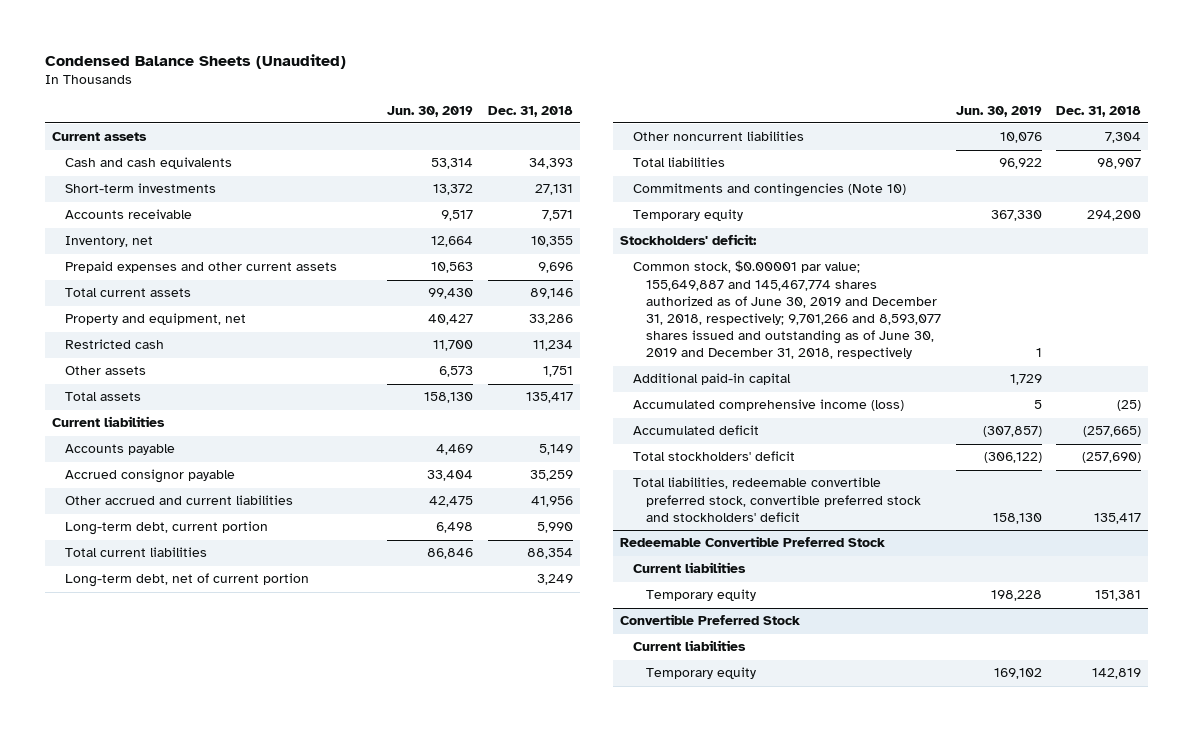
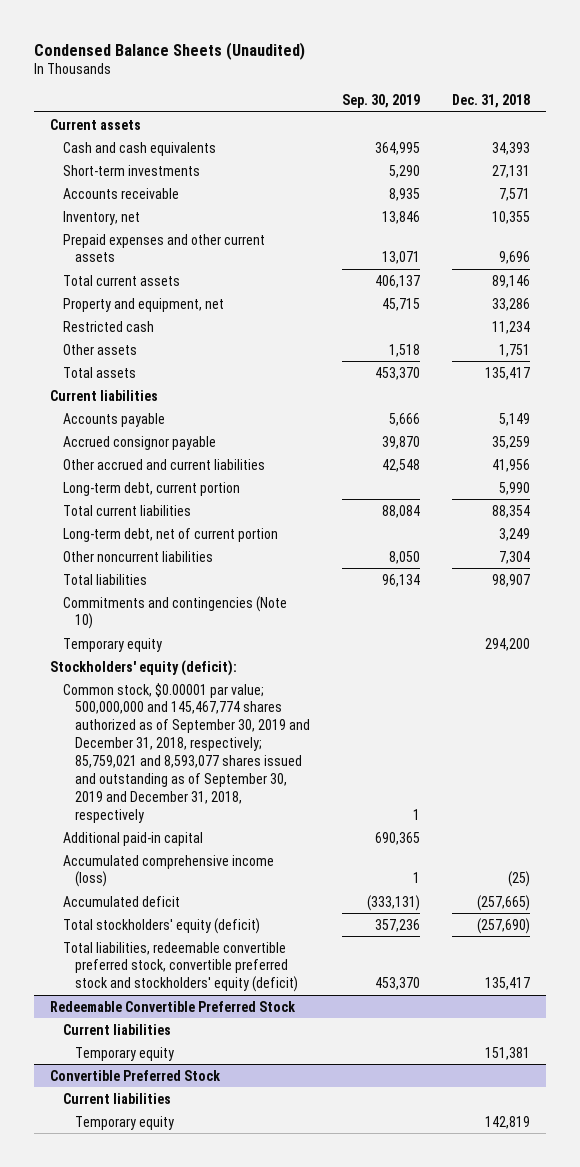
- | Jun. 30, 2019 | Dec. 31, 2018
+ | Sep. 30, 2019 | Dec. 31, 2018
- Stockholders' deficit:
- Common stock, $0.00001 par value; 155,649,887 and 145,467,774 shares authorized as of June 30, 2019 and December 31, 2018, respectively; 9,701,266 and 8,593,077 shares issued and outstanding as of June 30, 2019 and December 31, 2018, respectively | 1 |
+ Stockholders' equity (deficit):
+ Common stock, $0.00001 par value; 500,000,000 and 145,467,774 shares authorized as of September 30, 2019 and December 31, 2018, respectively; 85,759,021 and 8,593,077 shares issued and outstanding as of September 30, 2019 and December 31, 2018, respectively | 1 |
- Total stockholders' deficit | (306,122) | (257,690)
- Total liabilities, redeemable convertible preferred stock, convertible preferred stock and stockholders' deficit | 158,130 | 135,417
+ Total stockholders' equity (deficit) | 357,236 | (257,690)
+ Total liabilities, redeemable convertible preferred stock, convertible preferred stock and stockholders' equity (deficit) | 453,370 | 135,417

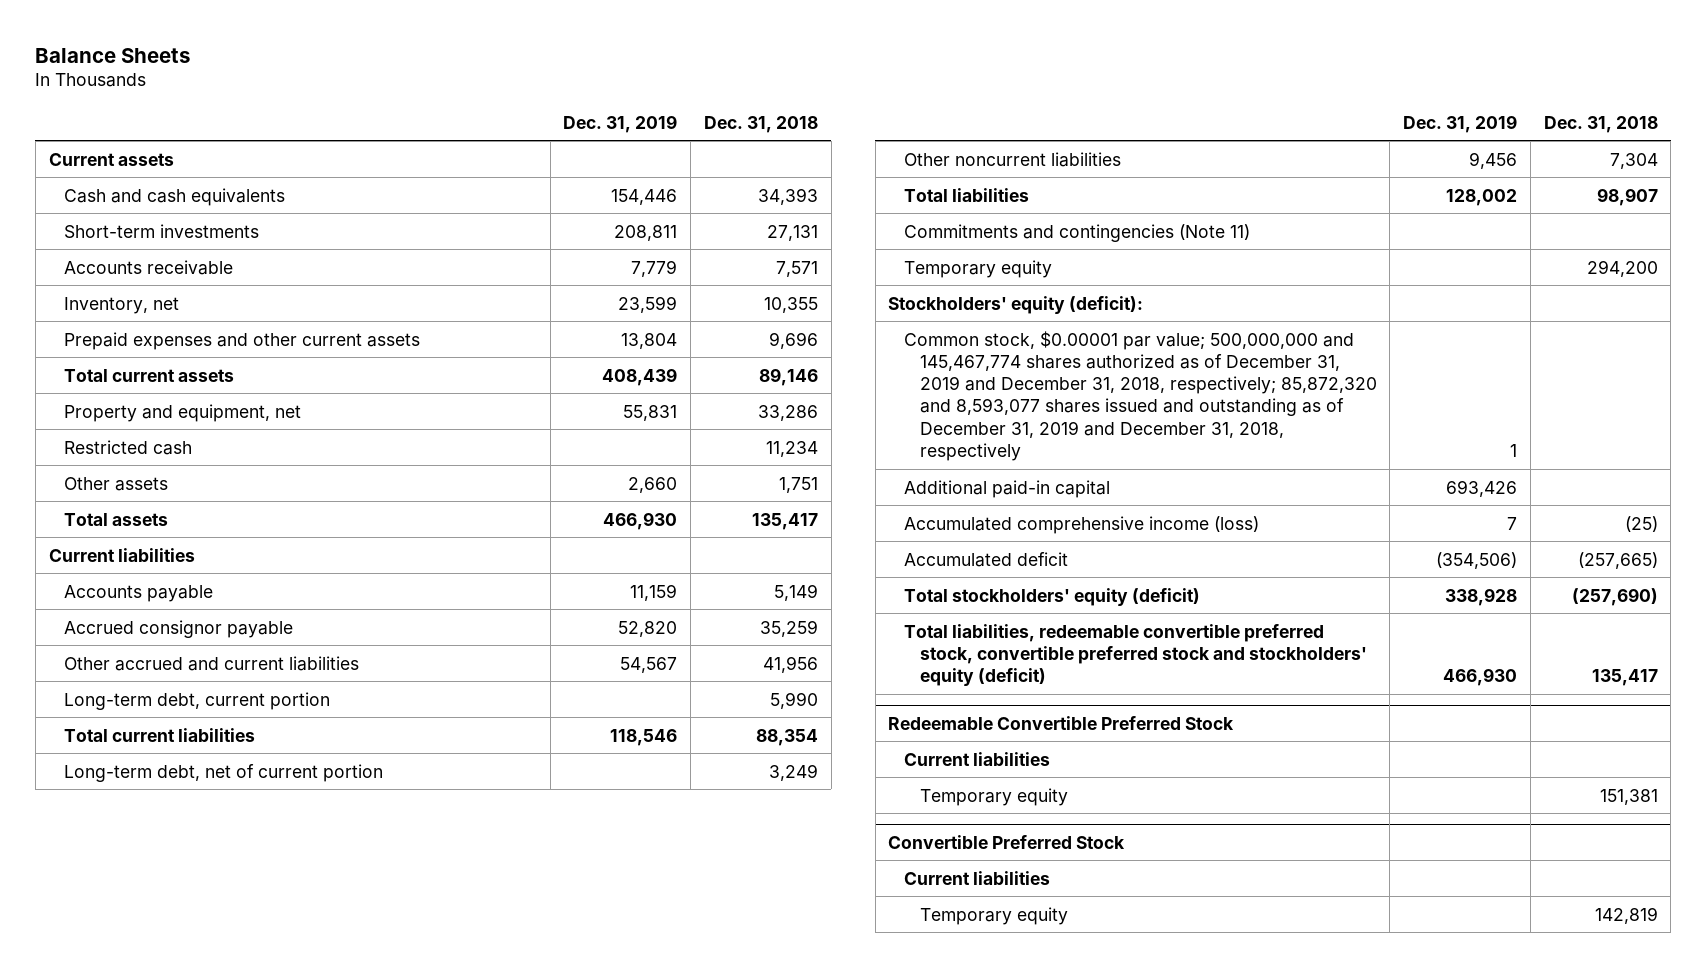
- Condensed Balance Sheets (Unaudited)
+ Balance Sheets
- | Sep. 30, 2019 | Dec. 31, 2018
+ | Dec. 31, 2019 | Dec. 31, 2018
- Commitments and contingencies (Note 10)
+ Commitments and contingencies (Note 11)
- Common stock, $0.00001 par value; 500,000,000 and 145,467,774 shares authorized as of September 30, 2019 and December 31, 2018, respectively; 85,759,021 and 8,593,077 shares issued and outstanding as of September 30, 2019 and December 31, 2018, respectively | 1 |
+ Common stock, $0.00001 par value; 500,000,000 and 145,467,774 shares authorized as of December 31, 2019 and December 31, 2018, respectively; 85,872,320 and 8,593,077 shares issued and outstanding as of December 31, 2019 and December 31, 2018, respectively | 1 |

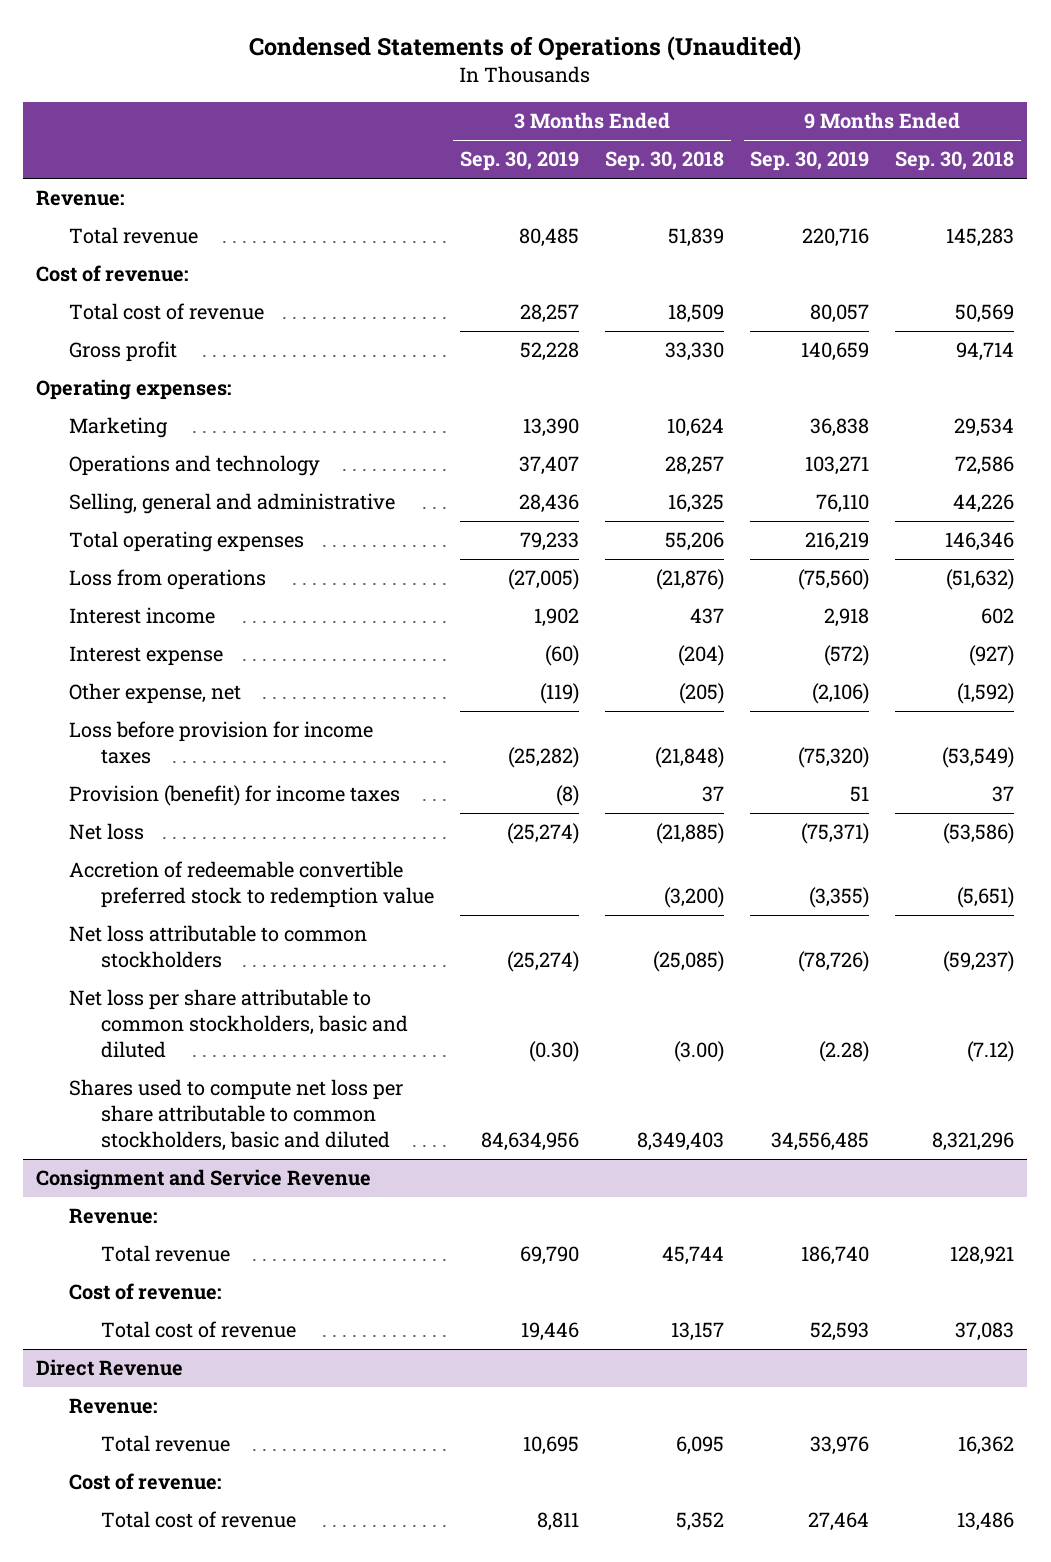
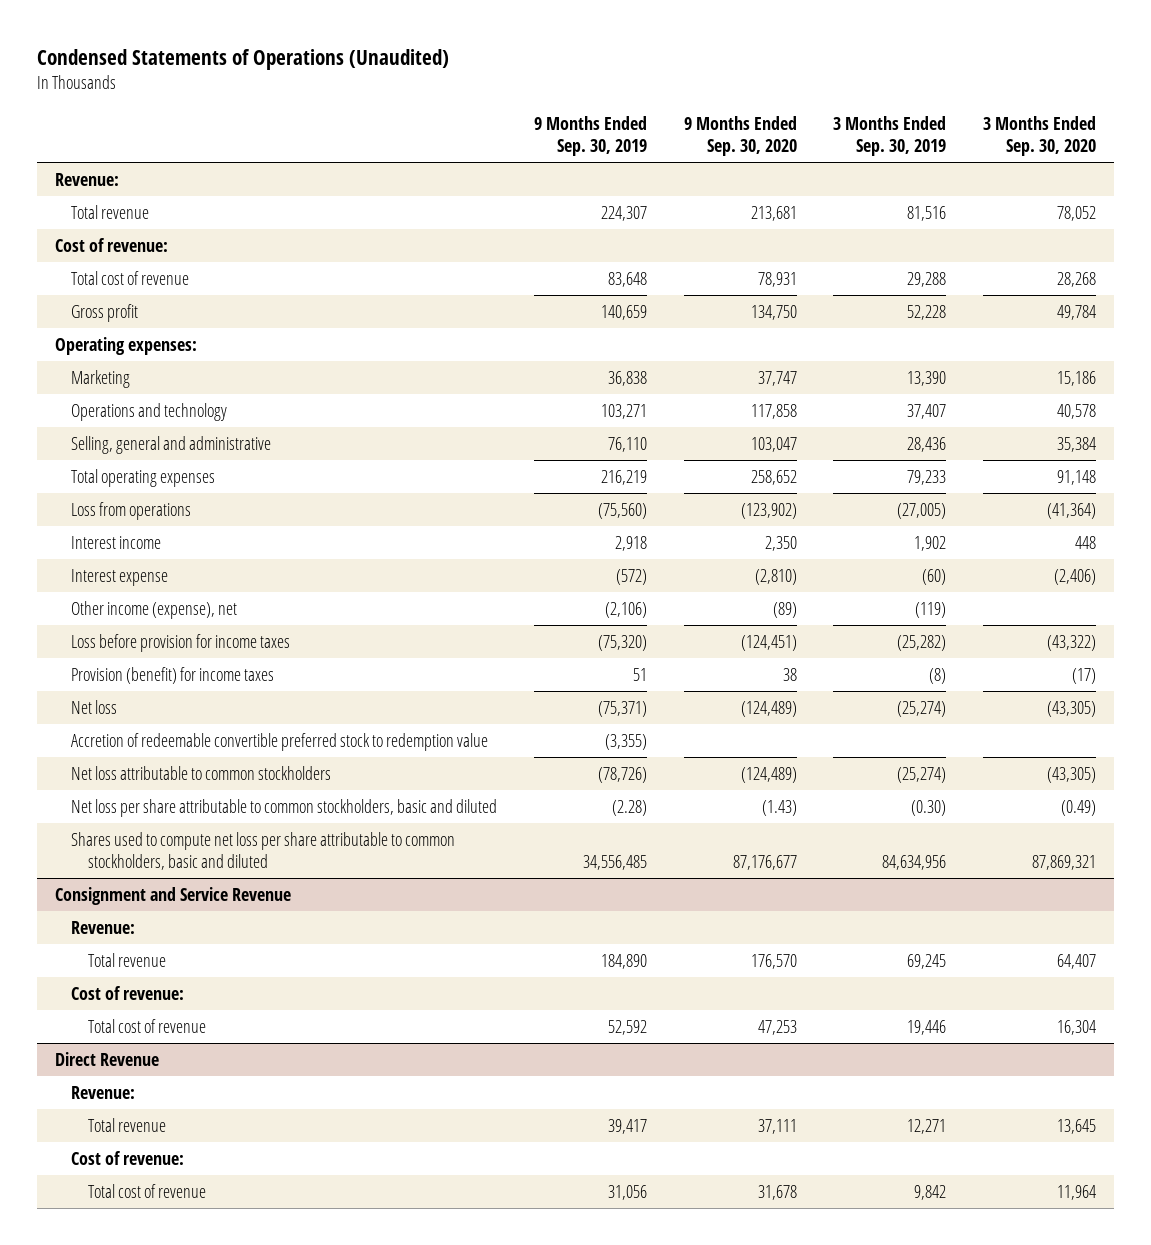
- | 3 Months Ended Sep. 30, 2019 | 3 Months Ended Sep. 30, 2018 | 9 Months Ended Sep. 30, 2019 | 9 Months Ended Sep. 30, 2018
+ | 9 Months Ended Sep. 30, 2019 | 9 Months Ended Sep. 30, 2020 | 3 Months Ended Sep. 30, 2019 | 3 Months Ended Sep. 30, 2020
- Total revenue | 80,485 | 51,839 | 220,716 | 145,283
+ Total revenue | 224,307 | 213,681 | 81,516 | 78,052
- Total cost of revenue | 28,257 | 18,509 | 80,057 | 50,569
+ Total cost of revenue | 83,648 | 78,931 | 29,288 | 28,268
- Other expense, net | (119) | (205) | (2,106) | (1,592)
+ Other income (expense), net | (2,106) | (89) | (119) |
@ Consignment and Service Revenue
- Total revenue | 69,790 | 45,744 | 186,740 | 128,921
+ Total revenue | 184,890 | 176,570 | 69,245 | 64,407
- Total cost of revenue | 19,446 | 13,157 | 52,593 | 37,083
+ Total cost of revenue | 52,592 | 47,253 | 19,446 | 16,304
@ Direct Revenue
- Total revenue | 10,695 | 6,095 | 33,976 | 16,362
+ Total revenue | 39,417 | 37,111 | 12,271 | 13,645
- Total cost of revenue | 8,811 | 5,352 | 27,464 | 13,486
+ Total cost of revenue | 31,056 | 31,678 | 9,842 | 11,964

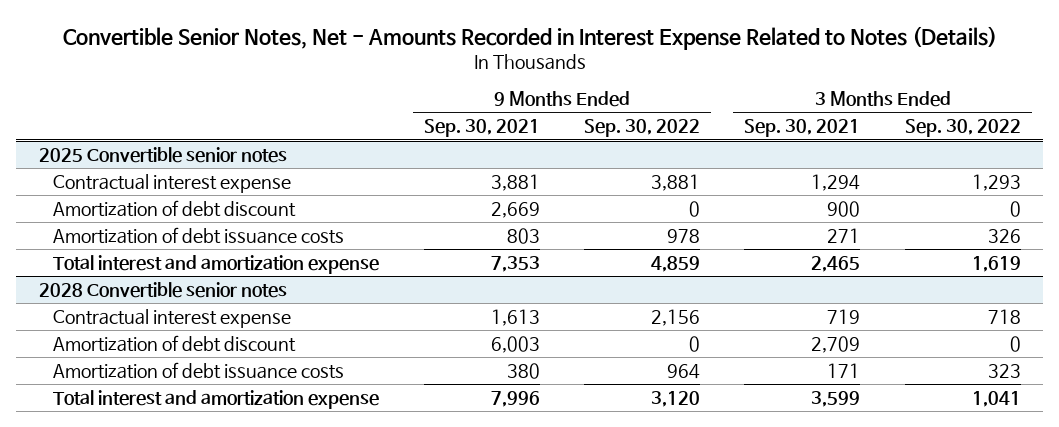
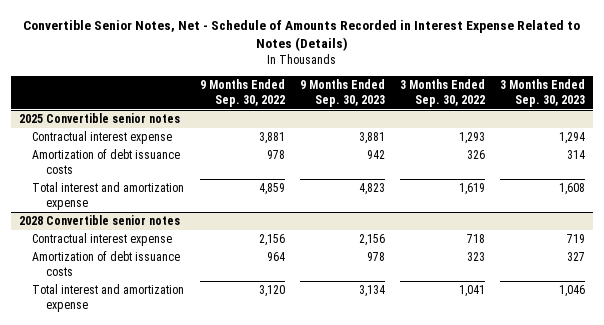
- Convertible Senior Notes, Net - Amounts Recorded in Interest Expense Related to Notes (Details)
+ Convertible Senior Notes, Net - Schedule of Amounts Recorded in Interest Expense Related to Notes (Details)
- | 9 Months Ended Sep. 30, 2021 | 9 Months Ended Sep. 30, 2022 | 3 Months Ended Sep. 30, 2021 | 3 Months Ended Sep. 30, 2022
+ | 9 Months Ended Sep. 30, 2022 | 9 Months Ended Sep. 30, 2023 | 3 Months Ended Sep. 30, 2022 | 3 Months Ended Sep. 30, 2023
@ 2025 Convertible senior notes
- Amortization of debt discount | 2,669 | 0 | 900 | 0
@ 2028 Convertible senior notes
- Amortization of debt discount | 6,003 | 0 | 2,709 | 0

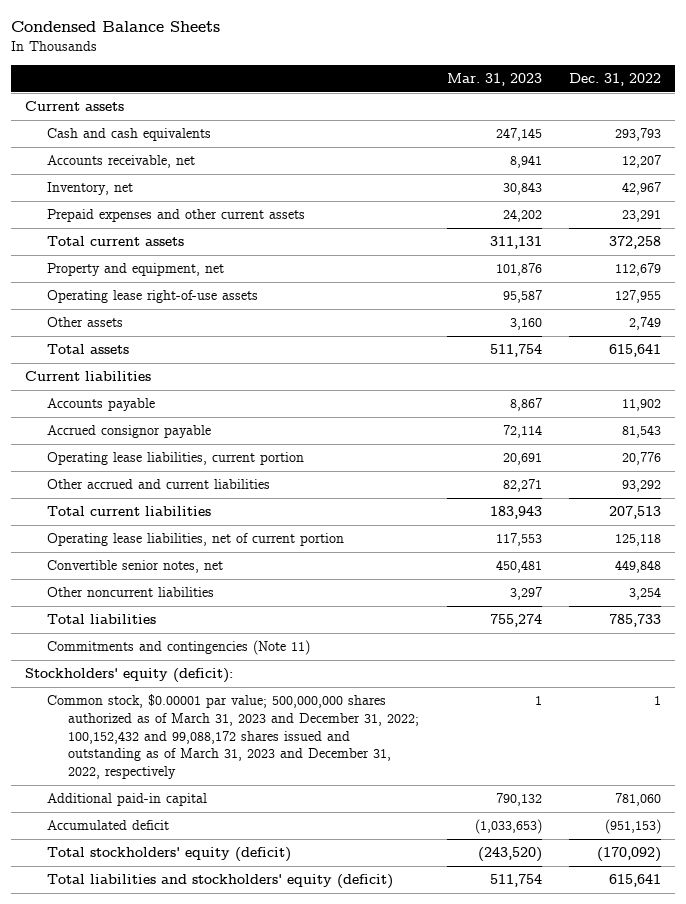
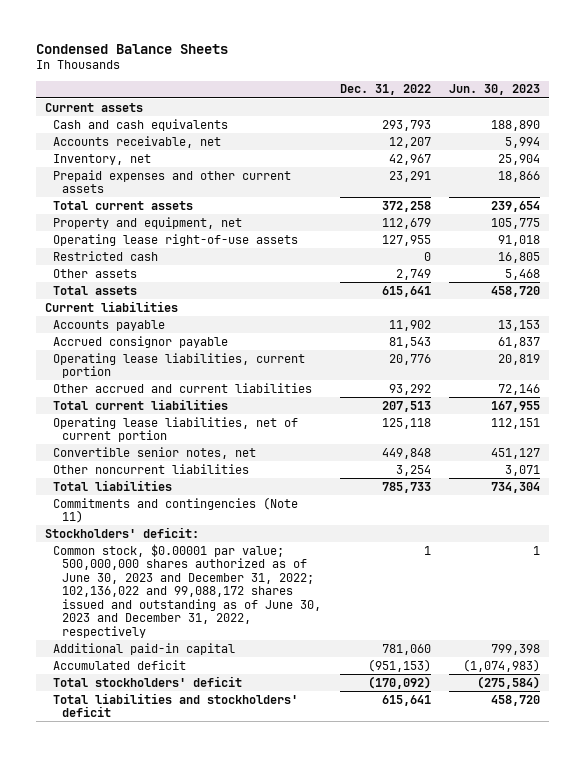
- | Mar. 31, 2023 | Dec. 31, 2022
+ | Dec. 31, 2022 | Jun. 30, 2023
+ Restricted cash | 0 | 16,805
- Stockholders' equity (deficit):
- Common stock, $0.00001 par value; 500,000,000 shares authorized as of March 31, 2023 and December 31, 2022; 100,152,432 and 99,088,172 shares issued and outstanding as of March 31, 2023 and December 31, 2022, respectively | 1 | 1
+ Stockholders' deficit:
+ Common stock, $0.00001 par value; 500,000,000 shares authorized as of June 30, 2023 and December 31, 2022; 102,136,022 and 99,088,172 shares issued and outstanding as of June 30, 2023 and December 31, 2022, respectively | 1 | 1
- Total stockholders' equity (deficit) | (243,520) | (170,092)
- Total liabilities and stockholders' equity (deficit) | 511,754 | 615,641
+ Total stockholders' deficit | (170,092) | (275,584)
+ Total liabilities and stockholders' deficit | 615,641 | 458,720

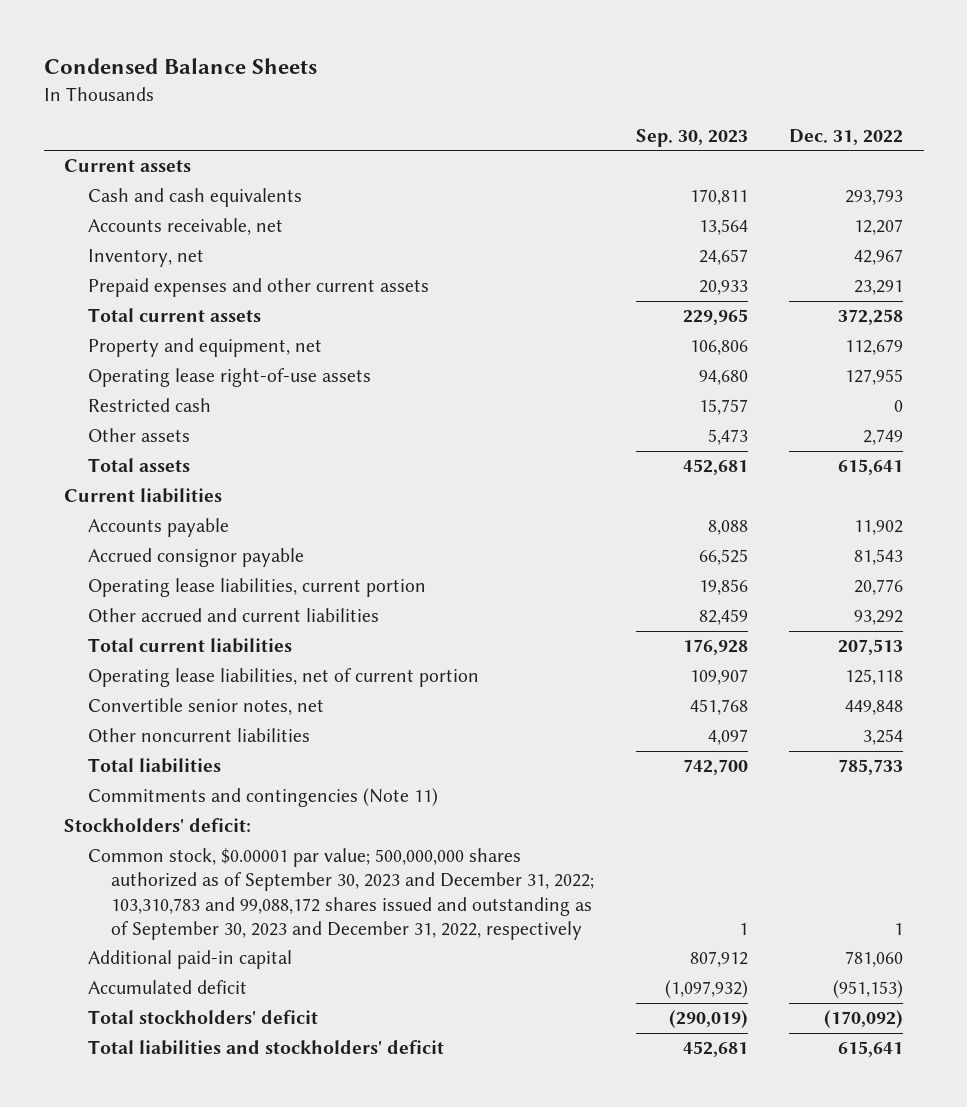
- | Dec. 31, 2022 | Jun. 30, 2023
+ | Sep. 30, 2023 | Dec. 31, 2022
- Common stock, $0.00001 par value; 500,000,000 shares authorized as of June 30, 2023 and December 31, 2022; 102,136,022 and 99,088,172 shares issued and outstanding as of June 30, 2023 and December 31, 2022, respectively | 1 | 1
+ Common stock, $0.00001 par value; 500,000,000 shares authorized as of September 30, 2023 and December 31, 2022; 103,310,783 and 99,088,172 shares issued and outstanding as of September 30, 2023 and December 31, 2022, respectively | 1 | 1

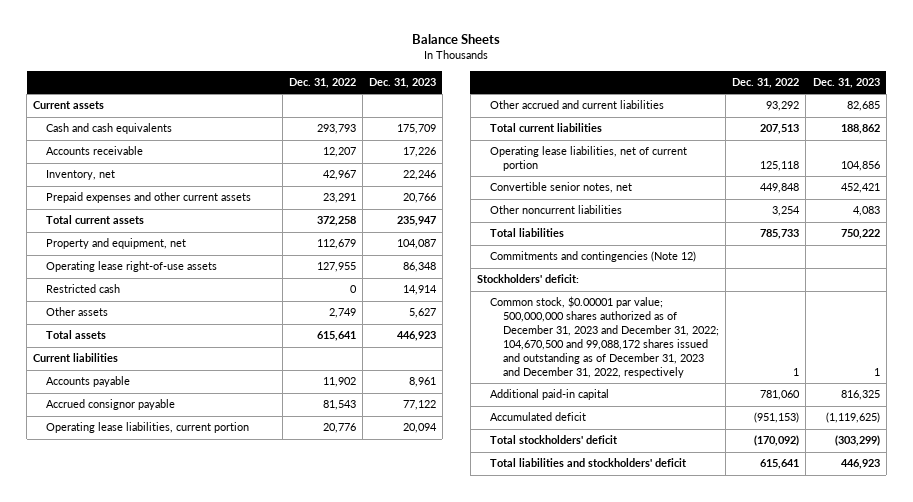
- Condensed Balance Sheets
+ Balance Sheets
- | Sep. 30, 2023 | Dec. 31, 2022
+ | Dec. 31, 2022 | Dec. 31, 2023
- Accounts receivable, net | 13,564 | 12,207
+ Accounts receivable | 12,207 | 17,226
- Commitments and contingencies (Note 11)
+ Commitments and contingencies (Note 12)
- Common stock, $0.00001 par value; 500,000,000 shares authorized as of September 30, 2023 and December 31, 2022; 103,310,783 and 99,088,172 shares issued and outstanding as of September 30, 2023 and December 31, 2022, respectively | 1 | 1
+ Common stock, $0.00001 par value; 500,000,000 shares authorized as of December 31, 2023 and December 31, 2022; 104,670,500 and 99,088,172 shares issued and outstanding as of December 31, 2023 and December 31, 2022, respectively | 1 | 1

